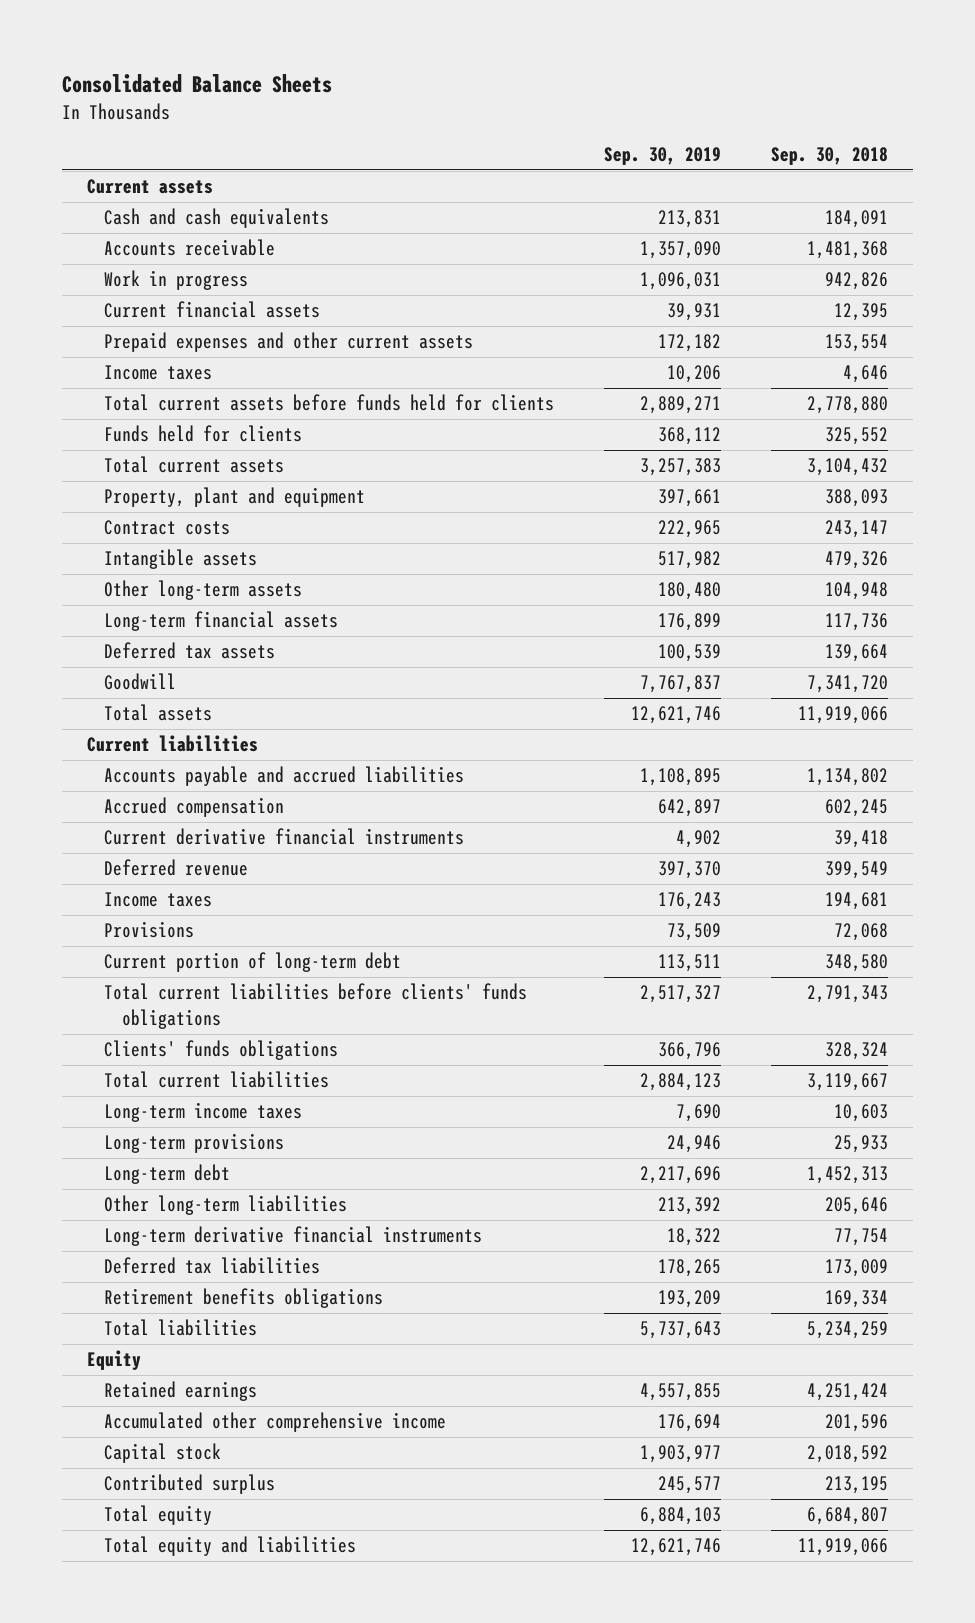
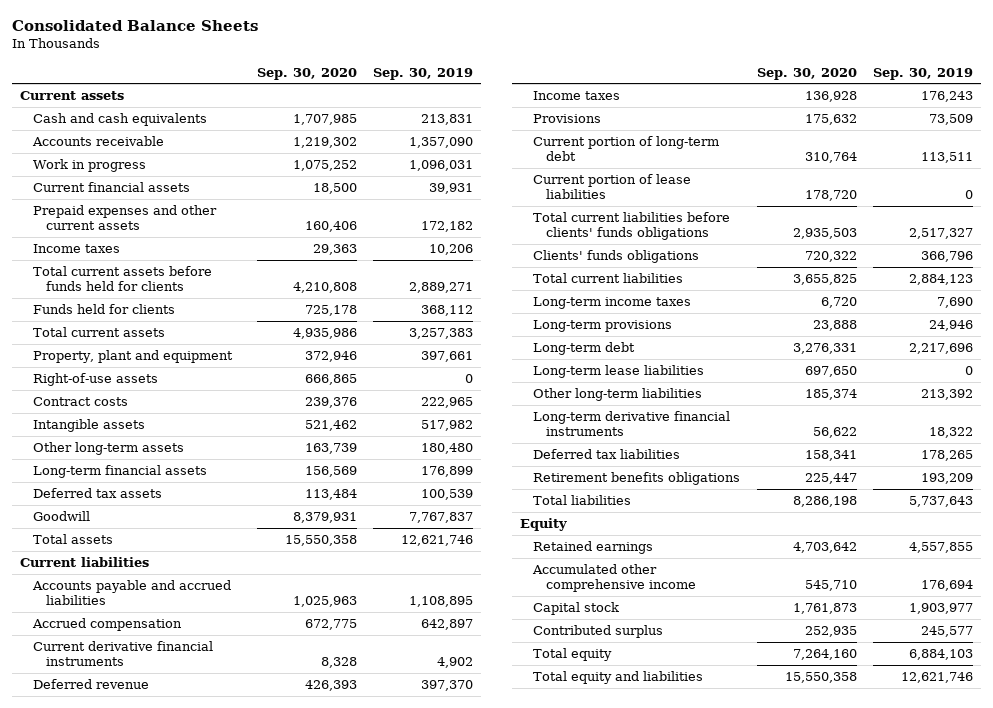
- | Sep. 30, 2019 | Sep. 30, 2018
+ | Sep. 30, 2020 | Sep. 30, 2019
+ Right-of-use assets | 666,865 | 0
+ Current portion of lease liabilities | 178,720 | 0
+ Long-term lease liabilities | 697,650 | 0

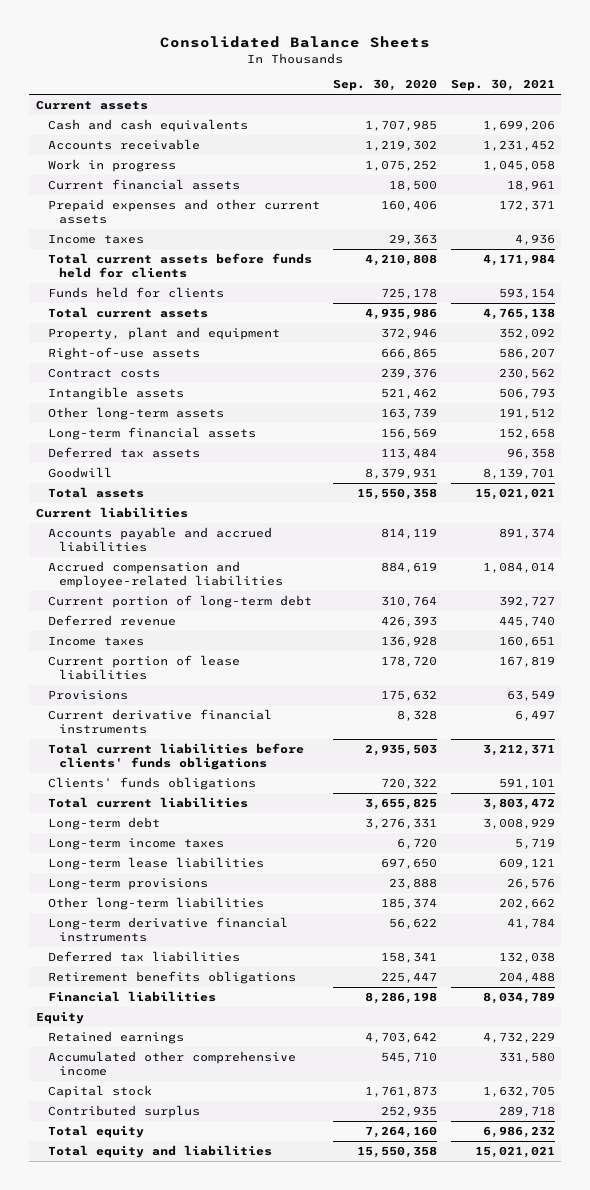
- | Sep. 30, 2020 | Sep. 30, 2019
+ | Sep. 30, 2020 | Sep. 30, 2021
- Accounts payable and accrued liabilities | 1,025,963 | 1,108,895
- Accrued compensation | 672,775 | 642,897
+ Accounts payable and accrued liabilities | 814,119 | 891,374
+ Accrued compensation and employee-related liabilities | 884,619 | 1,084,014
moved up: Current portion of long-term debt | 310,764 | 392,727
moved down: Provisions | 175,632 | 63,549
moved down: Current derivative financial instruments | 8,328 | 6,497
moved down: Long-term income taxes | 6,720 | 5,719
moved down: Long-term provisions | 23,888 | 26,576
- Total liabilities | 8,286,198 | 5,737,643
+ Financial liabilities | 8,286,198 | 8,034,789

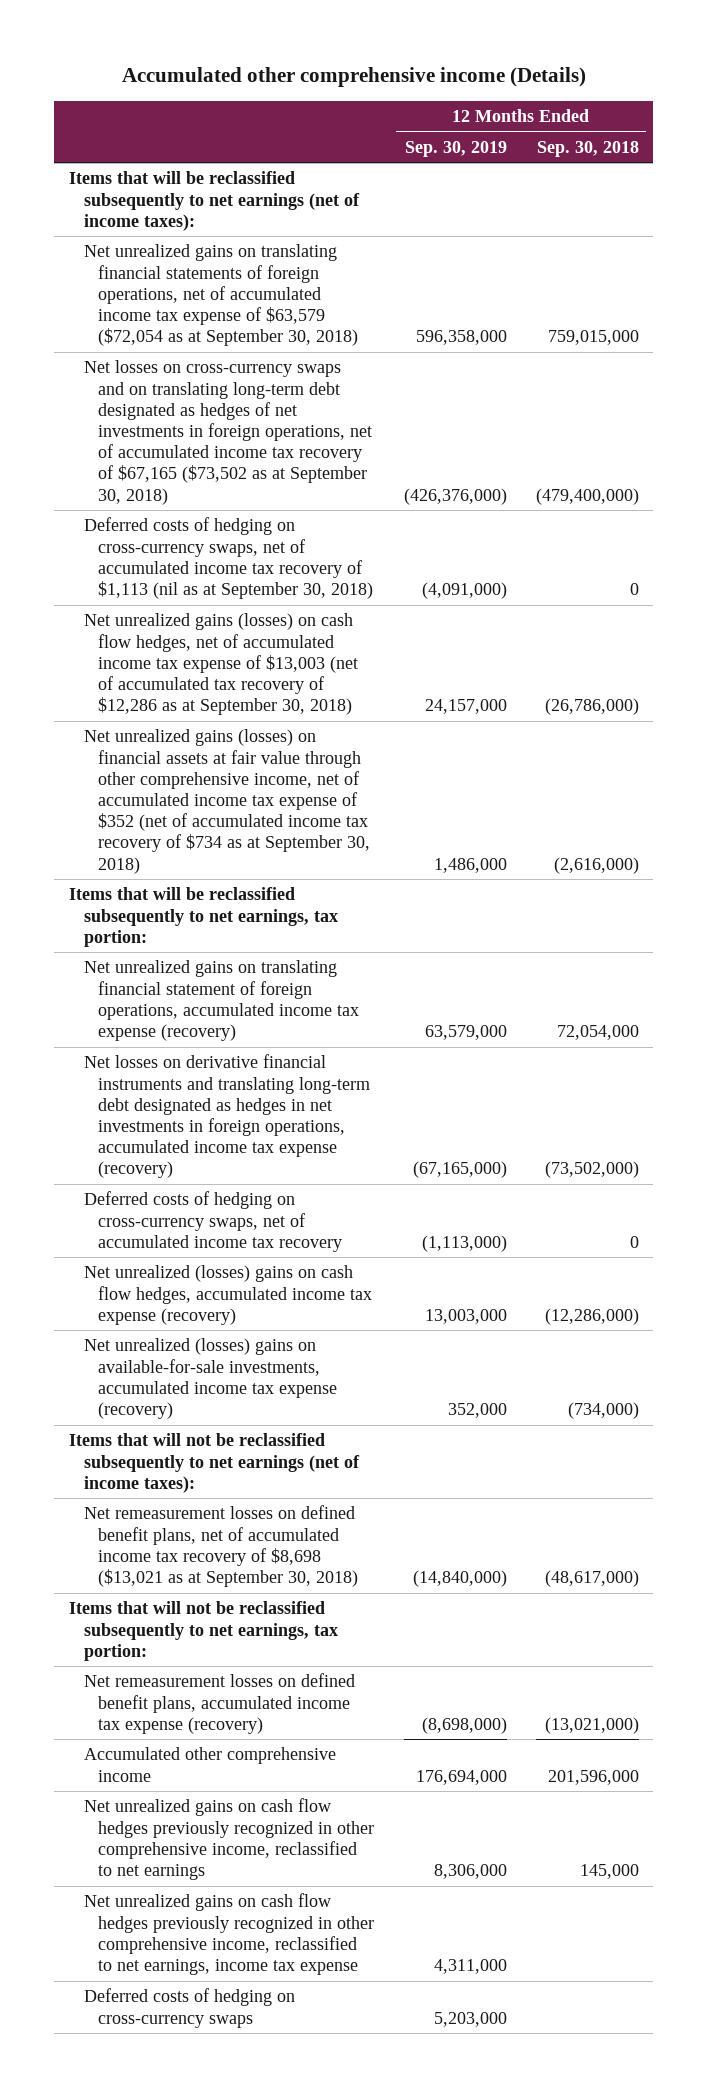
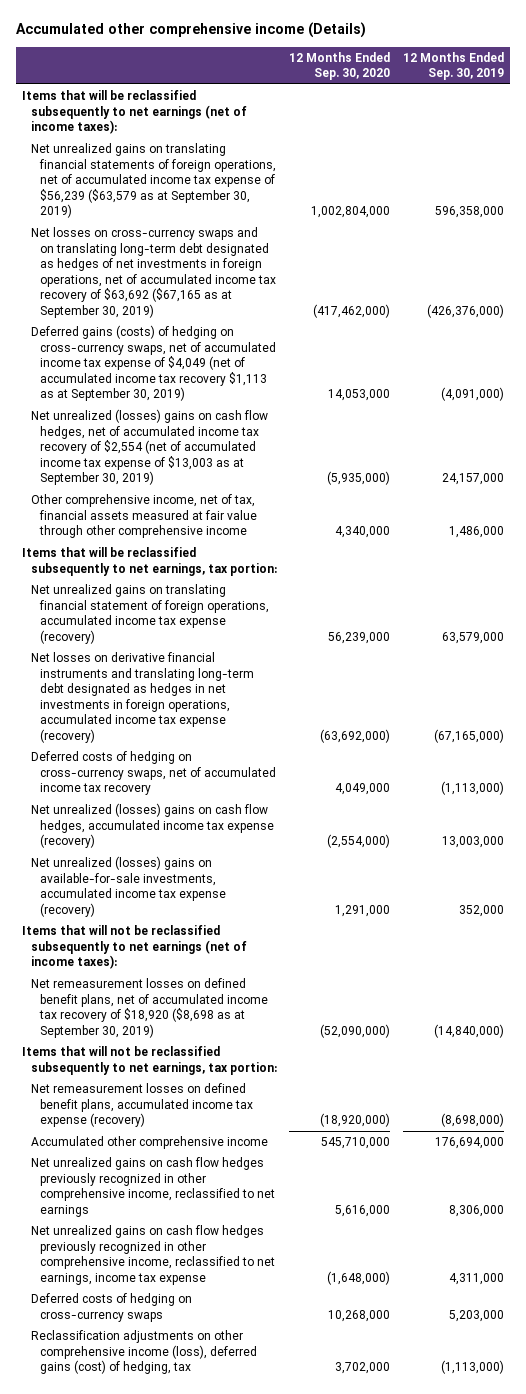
- | 12 Months Ended Sep. 30, 2019 | 12 Months Ended Sep. 30, 2018
+ | 12 Months Ended Sep. 30, 2020 | 12 Months Ended Sep. 30, 2019
- Net unrealized gains on translating financial statements of foreign operations, net of accumulated income tax expense of $63,579 ($72,054 as at September 30, 2018) | 596,358,000 | 759,015,000
- Net losses on cross-currency swaps and on translating long-term debt designated as hedges of net investments in foreign operations, net of accumulated income tax recovery of $67,165 ($73,502 as at September 30, 2018) | (426,376,000) | (479,400,000)
- Deferred costs of hedging on cross-currency swaps, net of accumulated income tax recovery of $1,113 (nil as at September 30, 2018) | (4,091,000) | 0
- Net unrealized gains (losses) on cash flow hedges, net of accumulated income tax expense of $13,003 (net of accumulated tax recovery of $12,286 as at September 30, 2018) | 24,157,000 | (26,786,000)
- Net unrealized gains (losses) on financial assets at fair value through other comprehensive income, net of accumulated income tax expense of $352 (net of accumulated income tax recovery of $734 as at September 30, 2018) | 1,486,000 | (2,616,000)
+ Net unrealized gains on translating financial statements of foreign operations, net of accumulated income tax expense of $56,239 ($63,579 as at September 30, 2019) | 1,002,804,000 | 596,358,000
+ Net losses on cross-currency swaps and on translating long-term debt designated as hedges of net investments in foreign operations, net of accumulated income tax recovery of $63,692 ($67,165 as at September 30, 2019) | (417,462,000) | (426,376,000)
+ Deferred gains (costs) of hedging on cross-currency swaps, net of accumulated income tax expense of $4,049 (net of accumulated income tax recovery $1,113 as at September 30, 2019) | 14,053,000 | (4,091,000)
+ Net unrealized (losses) gains on cash flow hedges, net of accumulated income tax recovery of $2,554 (net of accumulated income tax expense of $13,003 as at September 30, 2019) | (5,935,000) | 24,157,000
+ Other comprehensive income, net of tax, financial assets measured at fair value through other comprehensive income | 4,340,000 | 1,486,000
- Net remeasurement losses on defined benefit plans, net of accumulated income tax recovery of $8,698 ($13,021 as at September 30, 2018) | (14,840,000) | (48,617,000)
+ Net remeasurement losses on defined benefit plans, net of accumulated income tax recovery of $18,920 ($8,698 as at September 30, 2019) | (52,090,000) | (14,840,000)
+ Reclassification adjustments on other comprehensive income (loss), deferred gains (cost) of hedging, tax | 3,702,000 | (1,113,000)

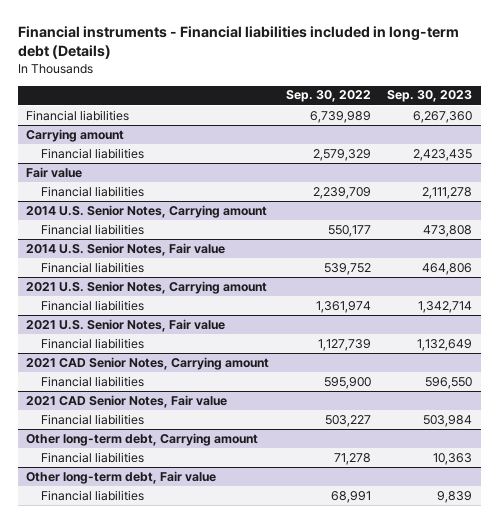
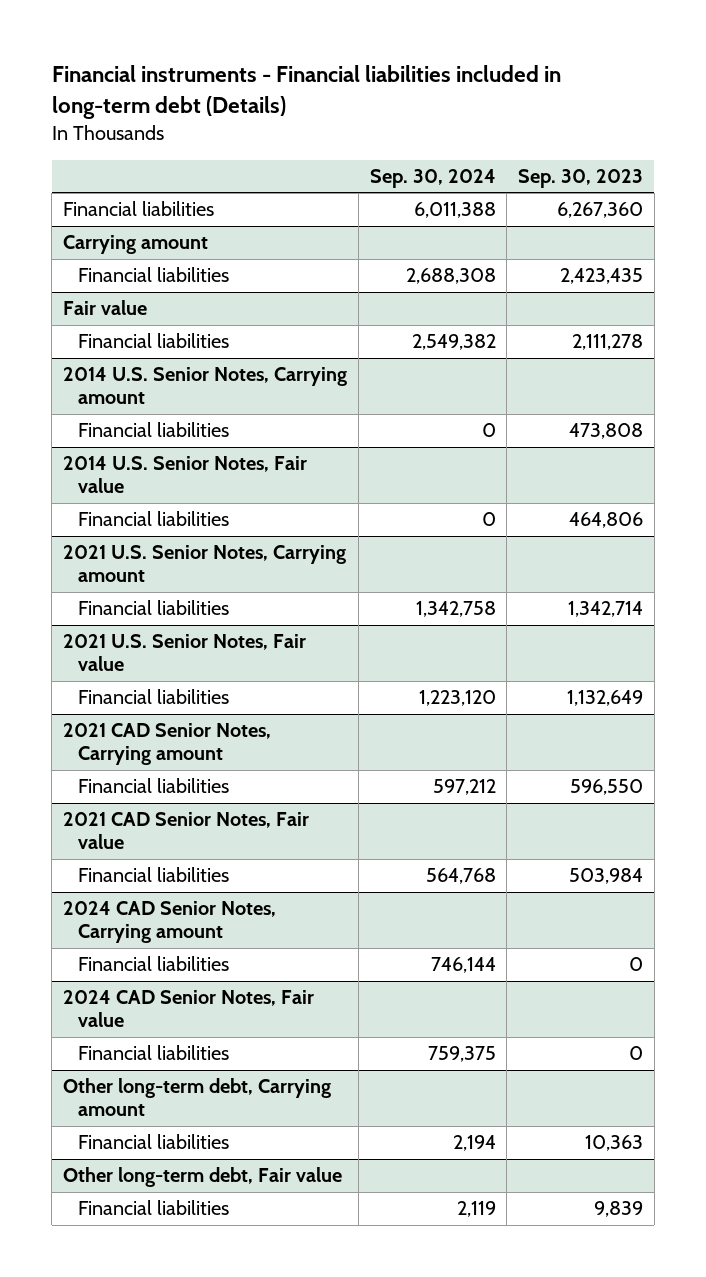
- | Sep. 30, 2022 | Sep. 30, 2023
+ | Sep. 30, 2024 | Sep. 30, 2023
+ 2024 CAD Senior Notes, Carrying amount
+ Financial liabilities | 746,144 | 0
+ 2024 CAD Senior Notes, Fair value
+ Financial liabilities | 759,375 | 0

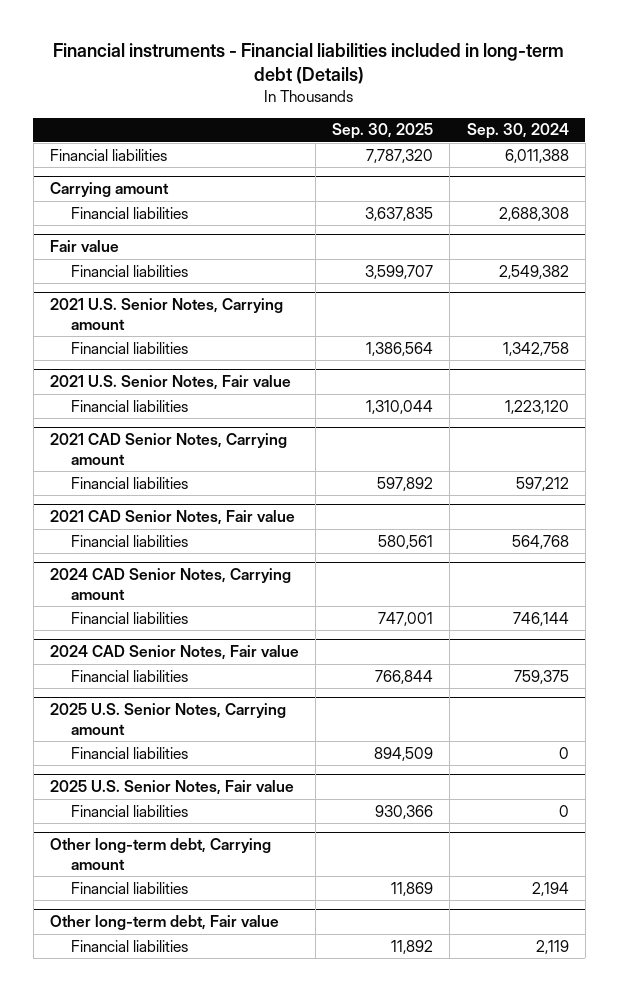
- | Sep. 30, 2024 | Sep. 30, 2023
+ | Sep. 30, 2025 | Sep. 30, 2024
- 2014 U.S. Senior Notes, Carrying amount
- Financial liabilities | 0 | 473,808
- 2014 U.S. Senior Notes, Fair value
- Financial liabilities | 0 | 464,806
+ 2025 U.S. Senior Notes, Carrying amount
+ Financial liabilities | 894,509 | 0
+ 2025 U.S. Senior Notes, Fair value
+ Financial liabilities | 930,366 | 0

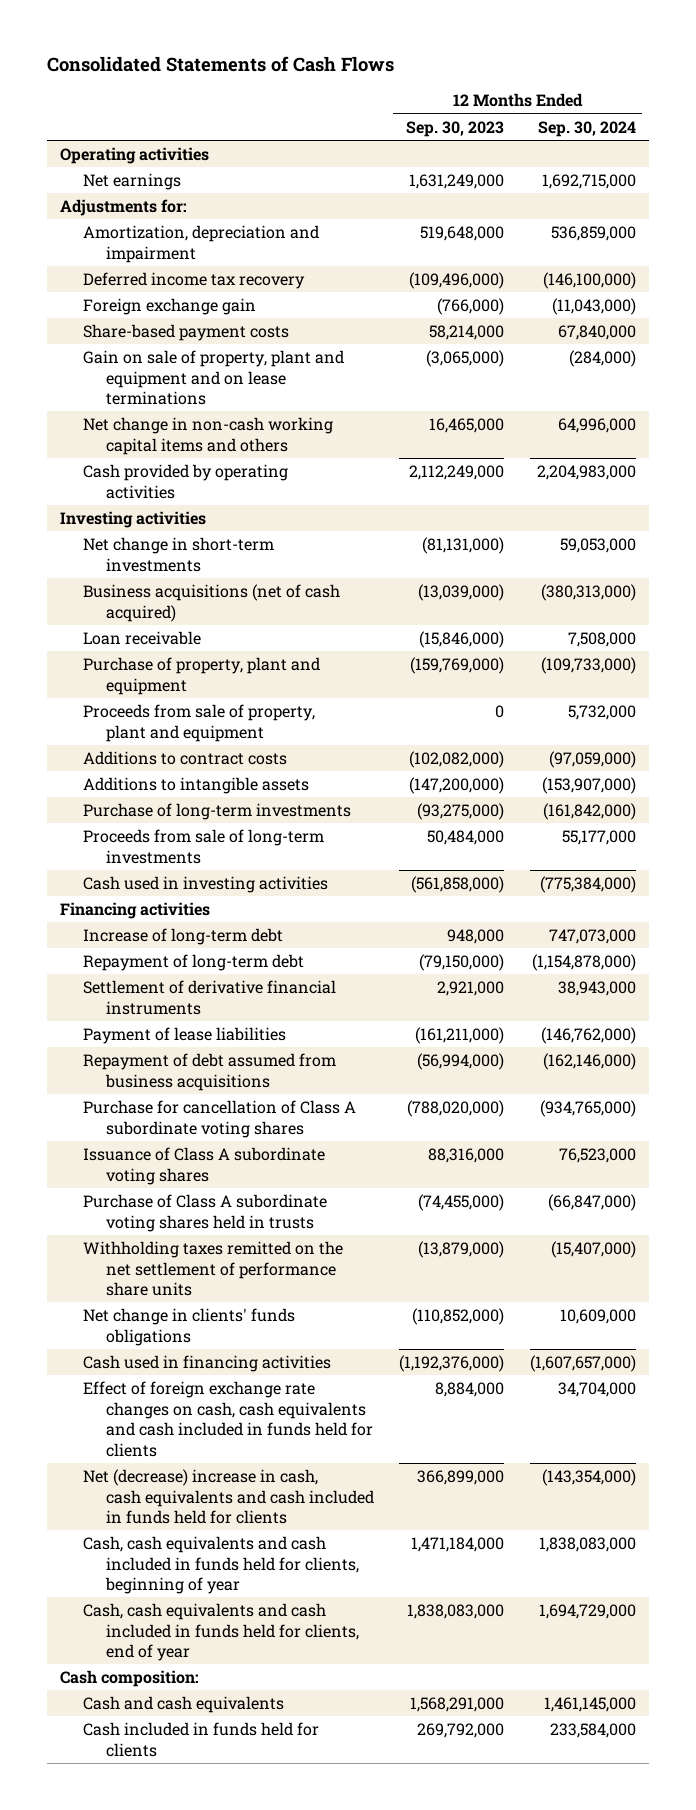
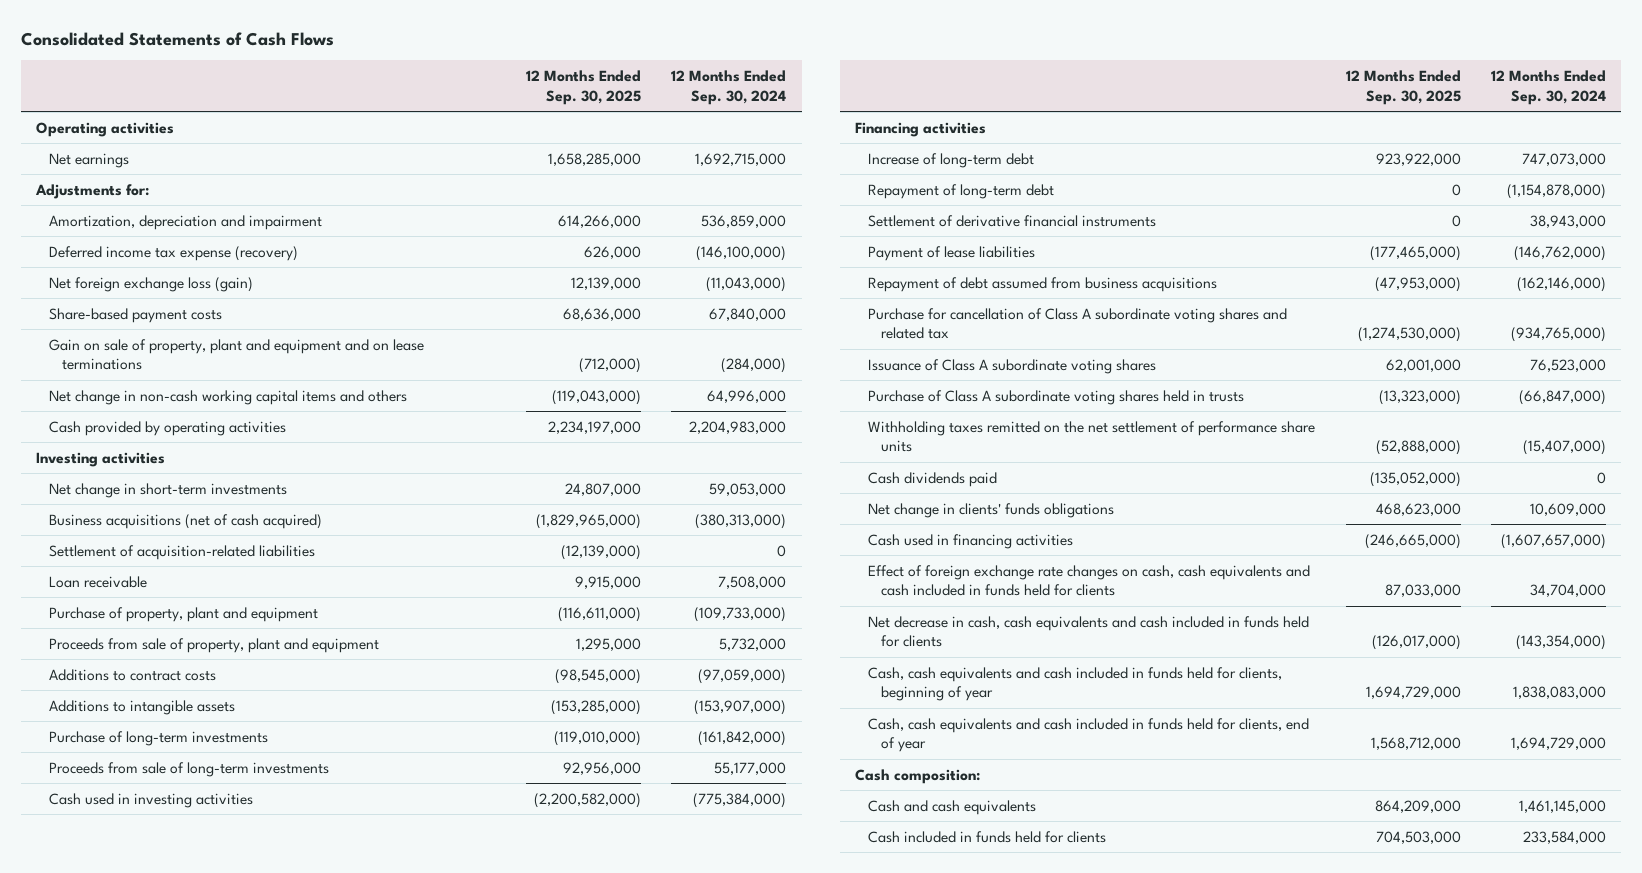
- | 12 Months Ended Sep. 30, 2023 | 12 Months Ended Sep. 30, 2024
+ | 12 Months Ended Sep. 30, 2025 | 12 Months Ended Sep. 30, 2024
- Deferred income tax recovery | (109,496,000) | (146,100,000)
- Foreign exchange gain | (766,000) | (11,043,000)
+ Deferred income tax expense (recovery) | 626,000 | (146,100,000)
+ Net foreign exchange loss (gain) | 12,139,000 | (11,043,000)
+ Settlement of acquisition-related liabilities | (12,139,000) | 0
- Purchase for cancellation of Class A subordinate voting shares | (788,020,000) | (934,765,000)
+ Purchase for cancellation of Class A subordinate voting shares and related tax | (1,274,530,000) | (934,765,000)
+ Cash dividends paid | (135,052,000) | 0
- Net (decrease) increase in cash, cash equivalents and cash included in funds held for clients | 366,899,000 | (143,354,000)
+ Net decrease in cash, cash equivalents and cash included in funds held for clients | (126,017,000) | (143,354,000)

